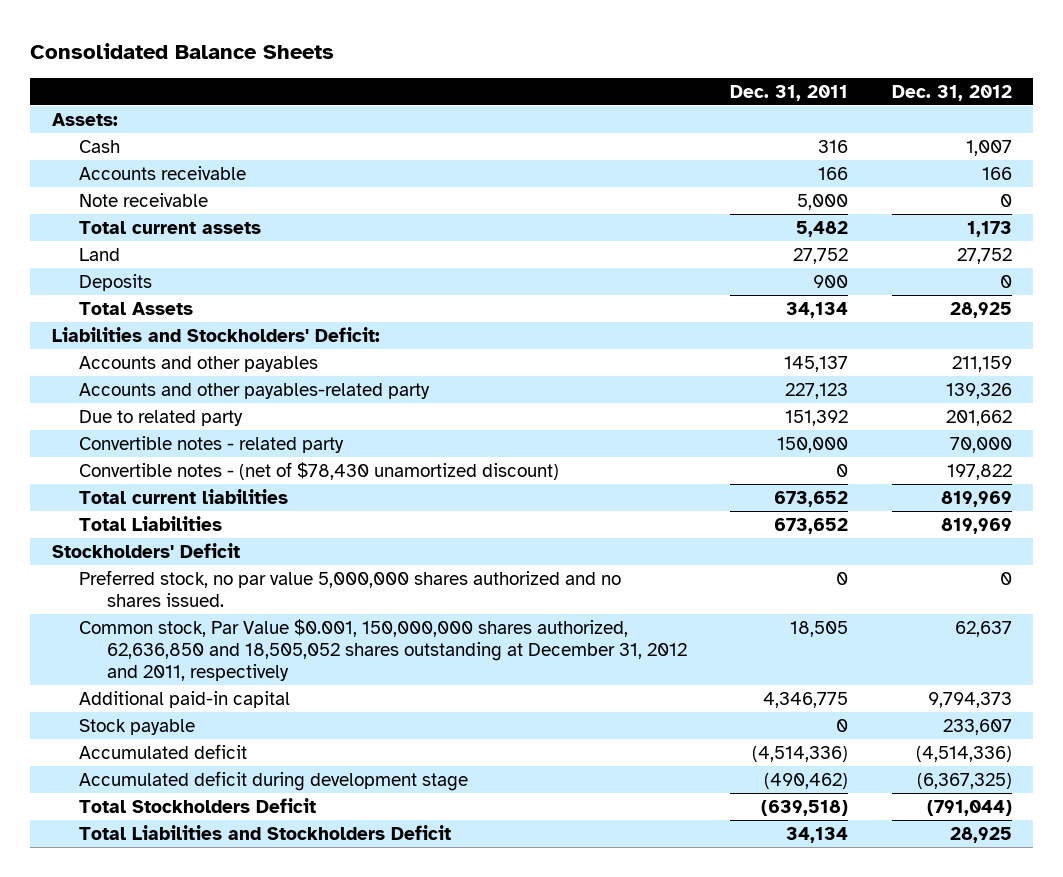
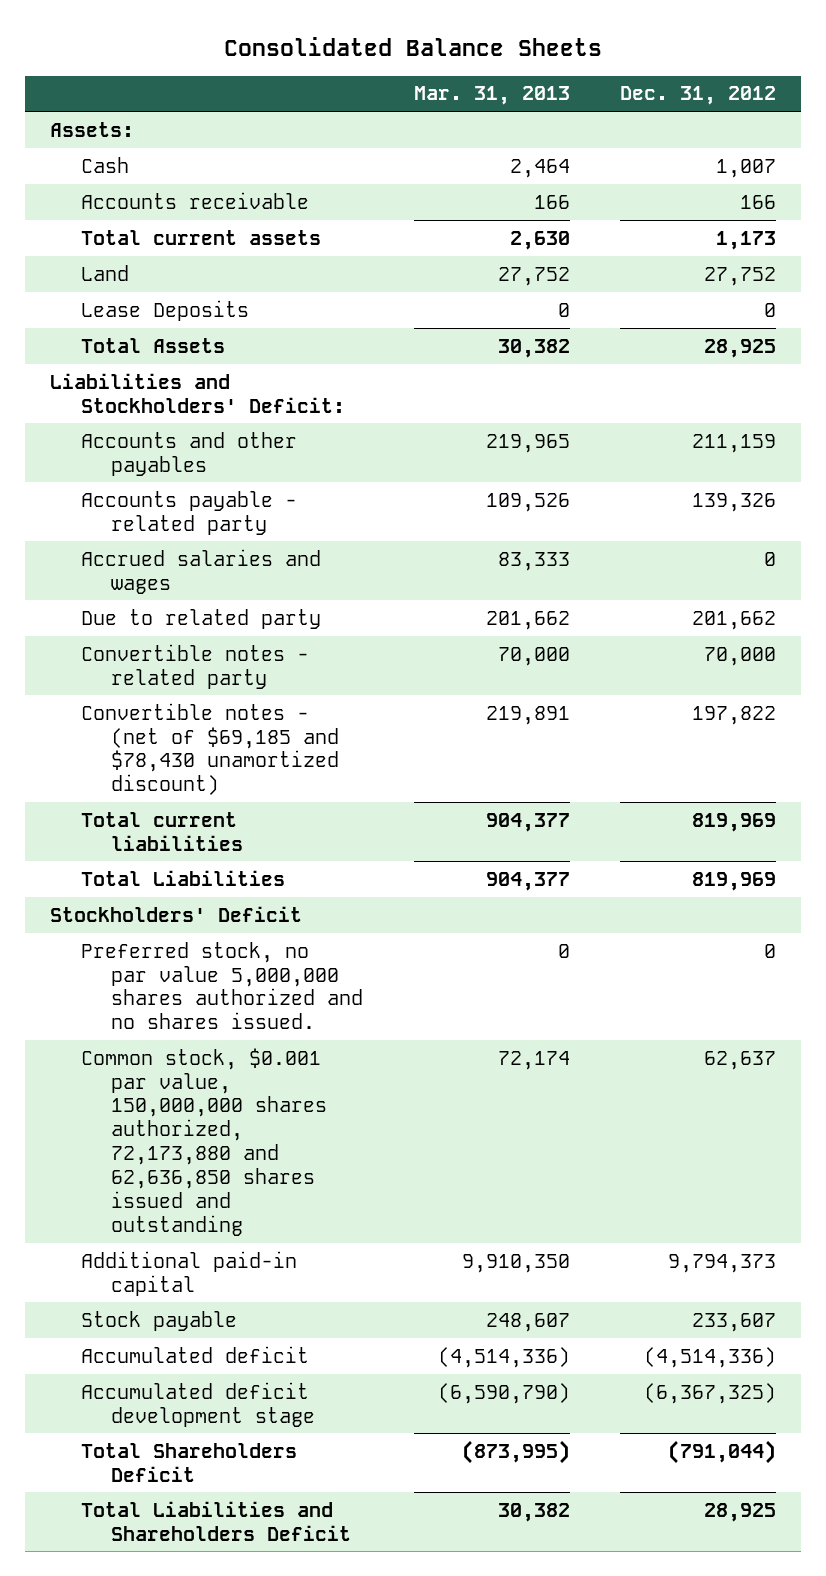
- | Dec. 31, 2011 | Dec. 31, 2012
+ | Mar. 31, 2013 | Dec. 31, 2012
- Note receivable | 5,000 | 0
- Deposits | 900 | 0
+ Lease Deposits | 0 | 0
- Accounts and other payables-related party | 227,123 | 139,326
+ Accounts payable - related party | 109,526 | 139,326
+ Accrued salaries and wages | 83,333 | 0
- Convertible notes - (net of $78,430 unamortized discount) | 0 | 197,822
+ Convertible notes - (net of $69,185 and $78,430 unamortized discount) | 219,891 | 197,822
- Common stock, Par Value $0.001, 150,000,000 shares authorized, 62,636,850 and 18,505,052 shares outstanding at December 31, 2012 and 2011, respectively | 18,505 | 62,637
+ Common stock, $0.001 par value, 150,000,000 shares authorized, 72,173,880 and 62,636,850 shares issued and outstanding | 72,174 | 62,637
- Accumulated deficit during development stage | (490,462) | (6,367,325)
- Total Stockholders Deficit | (639,518) | (791,044)
- Total Liabilities and Stockholders Deficit | 34,134 | 28,925
+ Accumulated deficit development stage | (6,590,790) | (6,367,325)
+ Total Shareholders Deficit | (873,995) | (791,044)
+ Total Liabilities and Shareholders Deficit | 30,382 | 28,925

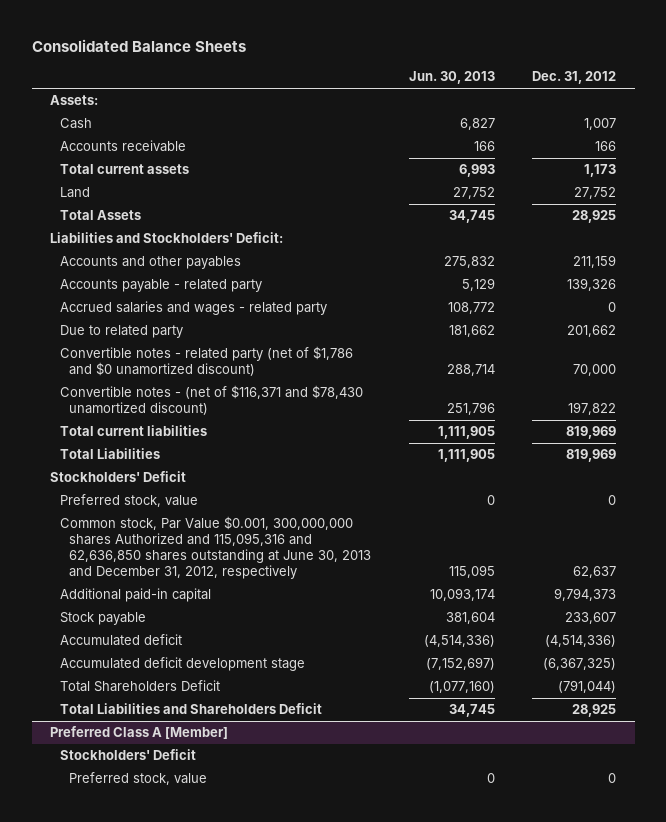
- | Mar. 31, 2013 | Dec. 31, 2012
+ | Jun. 30, 2013 | Dec. 31, 2012
- Lease Deposits | 0 | 0
- Accrued salaries and wages | 83,333 | 0
+ Accrued salaries and wages - related party | 108,772 | 0
- Convertible notes - related party | 70,000 | 70,000
- Convertible notes - (net of $69,185 and $78,430 unamortized discount) | 219,891 | 197,822
+ Convertible notes - related party (net of $1,786 and $0 unamortized discount) | 288,714 | 70,000
+ Convertible notes - (net of $116,371 and $78,430 unamortized discount) | 251,796 | 197,822
- Preferred stock, no par value 5,000,000 shares authorized and no shares issued. | 0 | 0
- Common stock, $0.001 par value, 150,000,000 shares authorized, 72,173,880 and 62,636,850 shares issued and outstanding | 72,174 | 62,637
+ Preferred stock, value | 0 | 0
+ Common stock, Par Value $0.001, 300,000,000 shares Authorized and 115,095,316 and 62,636,850 shares outstanding at June 30, 2013 and December 31, 2012, respectively | 115,095 | 62,637
+ Preferred Class A [Member]
+ Stockholders' Deficit
+ Preferred stock, value | 0 | 0

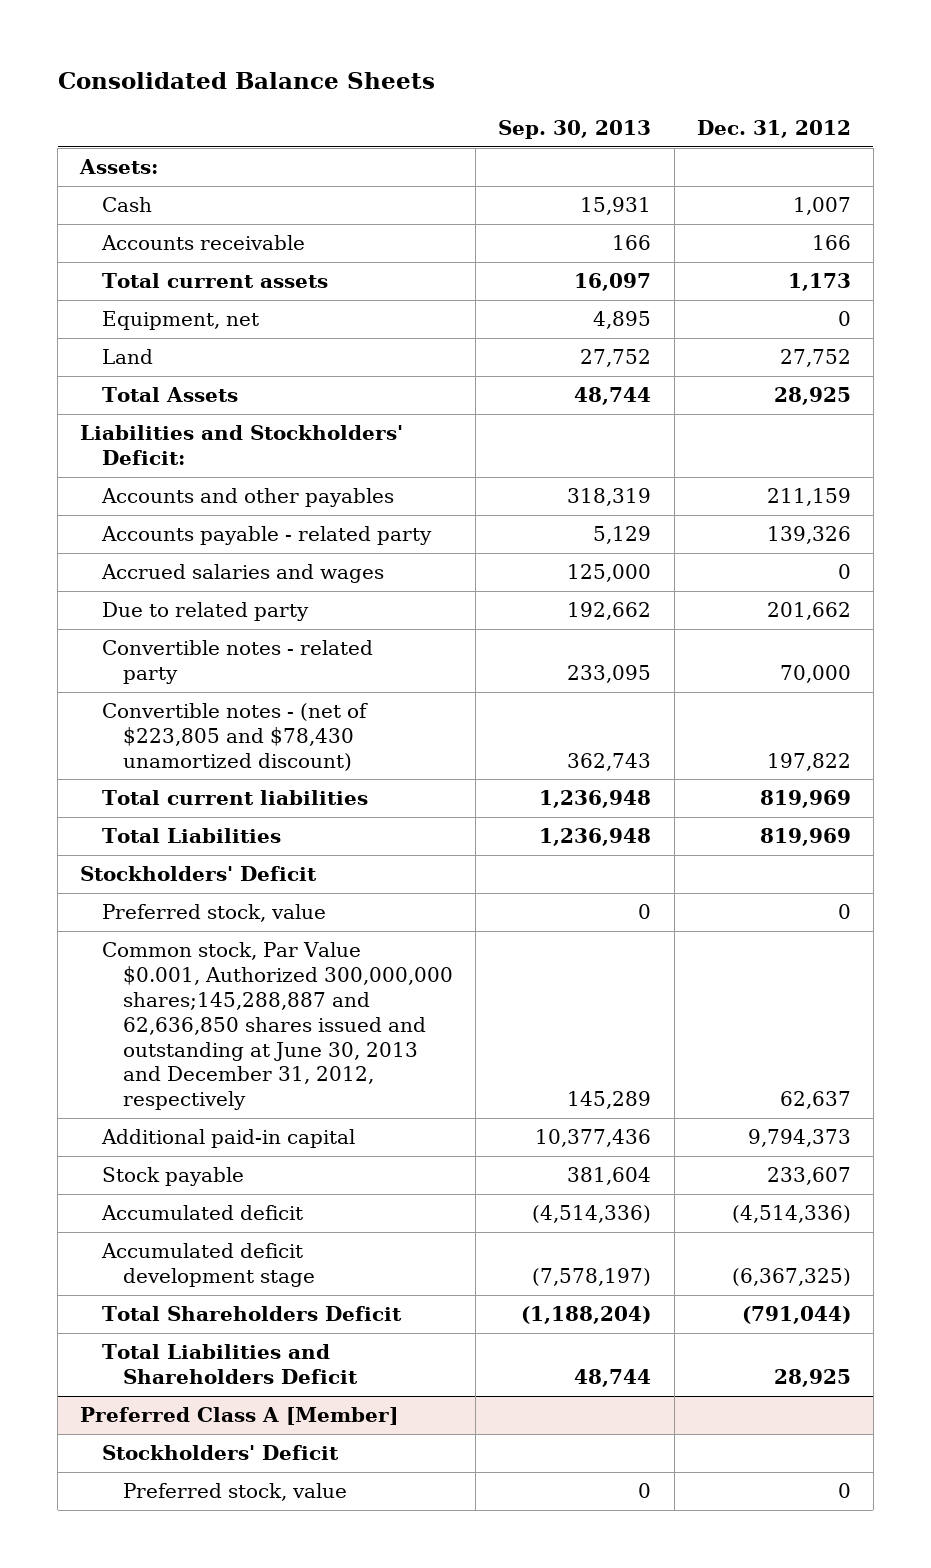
- | Jun. 30, 2013 | Dec. 31, 2012
+ | Sep. 30, 2013 | Dec. 31, 2012
+ Equipment, net | 4,895 | 0
- Accrued salaries and wages - related party | 108,772 | 0
+ Accrued salaries and wages | 125,000 | 0
- Convertible notes - related party (net of $1,786 and $0 unamortized discount) | 288,714 | 70,000
- Convertible notes - (net of $116,371 and $78,430 unamortized discount) | 251,796 | 197,822
+ Convertible notes - related party | 233,095 | 70,000
+ Convertible notes - (net of $223,805 and $78,430 unamortized discount) | 362,743 | 197,822
- Common stock, Par Value $0.001, 300,000,000 shares Authorized and 115,095,316 and 62,636,850 shares outstanding at June 30, 2013 and December 31, 2012, respectively | 115,095 | 62,637
+ Common stock, Par Value $0.001, Authorized 300,000,000 shares;145,288,887 and 62,636,850 shares issued and outstanding at June 30, 2013 and December 31, 2012, respectively | 145,289 | 62,637

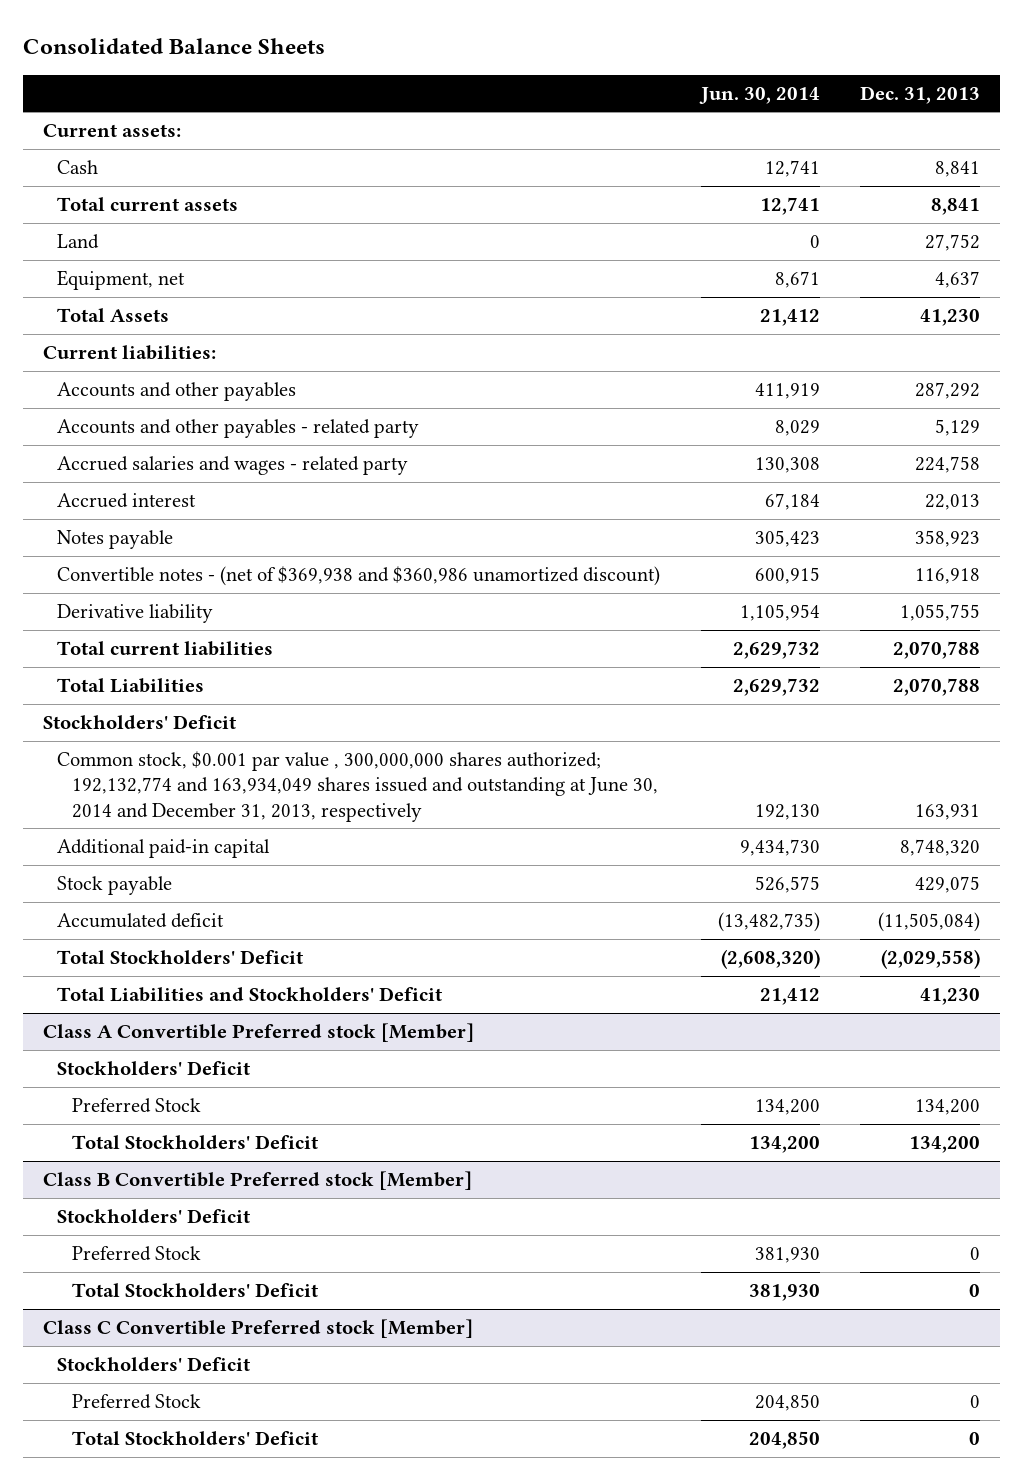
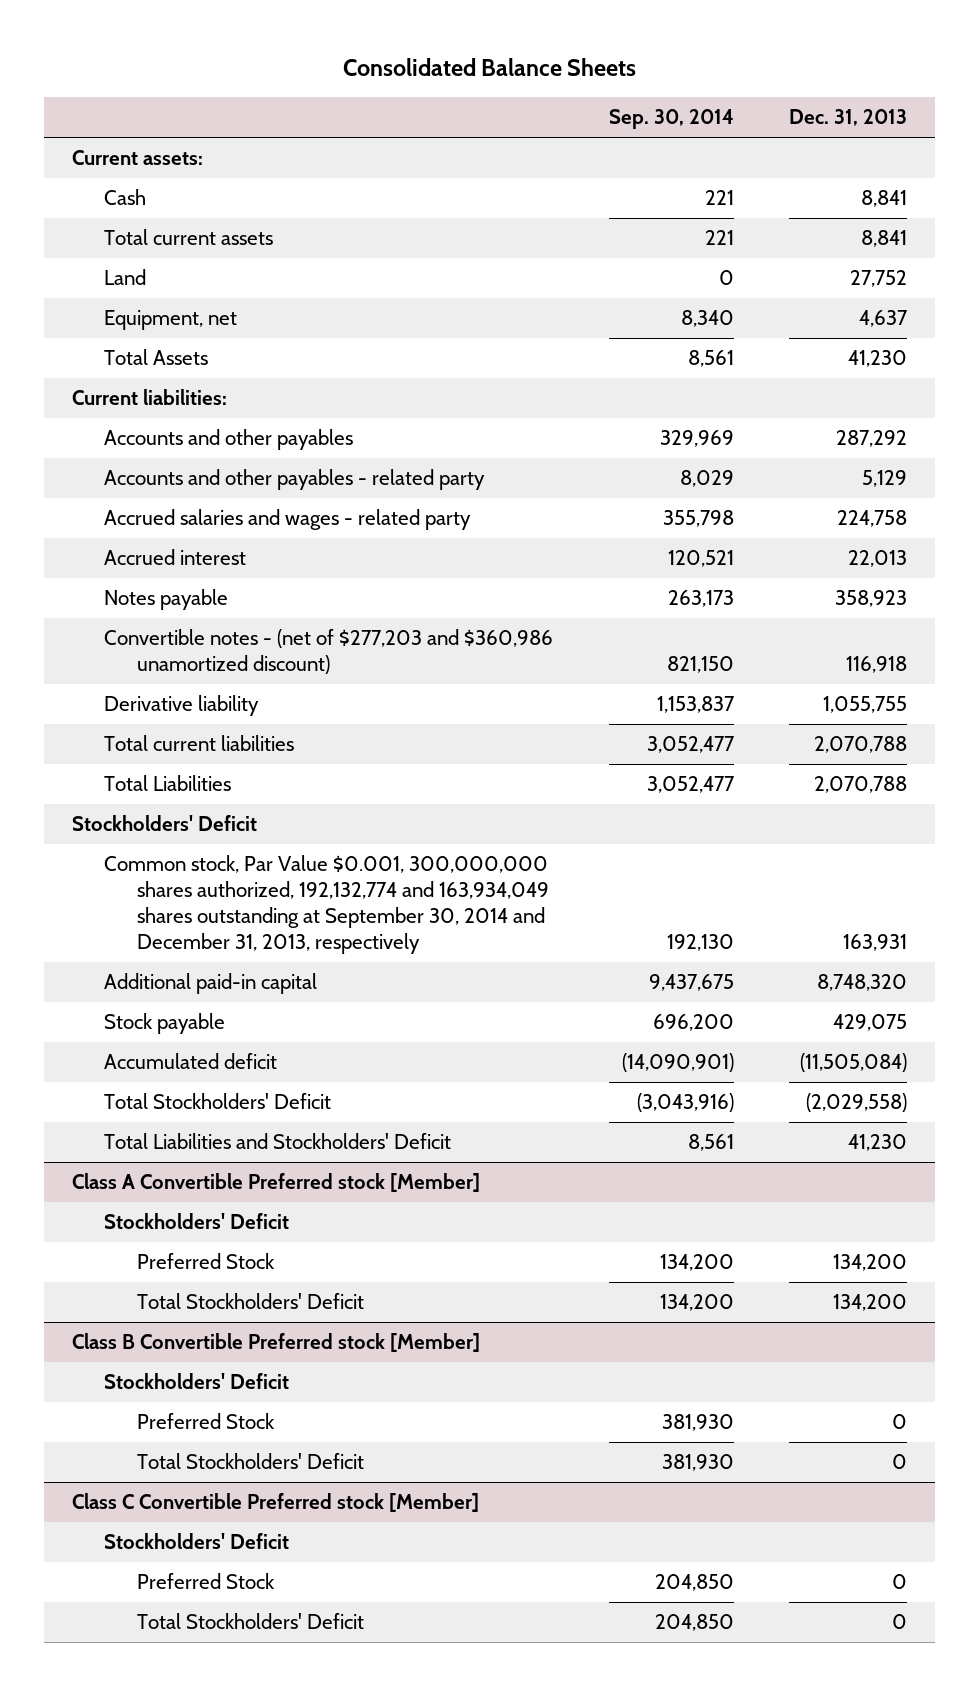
- | Jun. 30, 2014 | Dec. 31, 2013
+ | Sep. 30, 2014 | Dec. 31, 2013
- Convertible notes - (net of $369,938 and $360,986 unamortized discount) | 600,915 | 116,918
+ Convertible notes - (net of $277,203 and $360,986 unamortized discount) | 821,150 | 116,918
- Common stock, $0.001 par value , 300,000,000 shares authorized; 192,132,774 and 163,934,049 shares issued and outstanding at June 30, 2014 and December 31, 2013, respectively | 192,130 | 163,931
+ Common stock, Par Value $0.001, 300,000,000 shares authorized, 192,132,774 and 163,934,049 shares outstanding at September 30, 2014 and December 31, 2013, respectively | 192,130 | 163,931

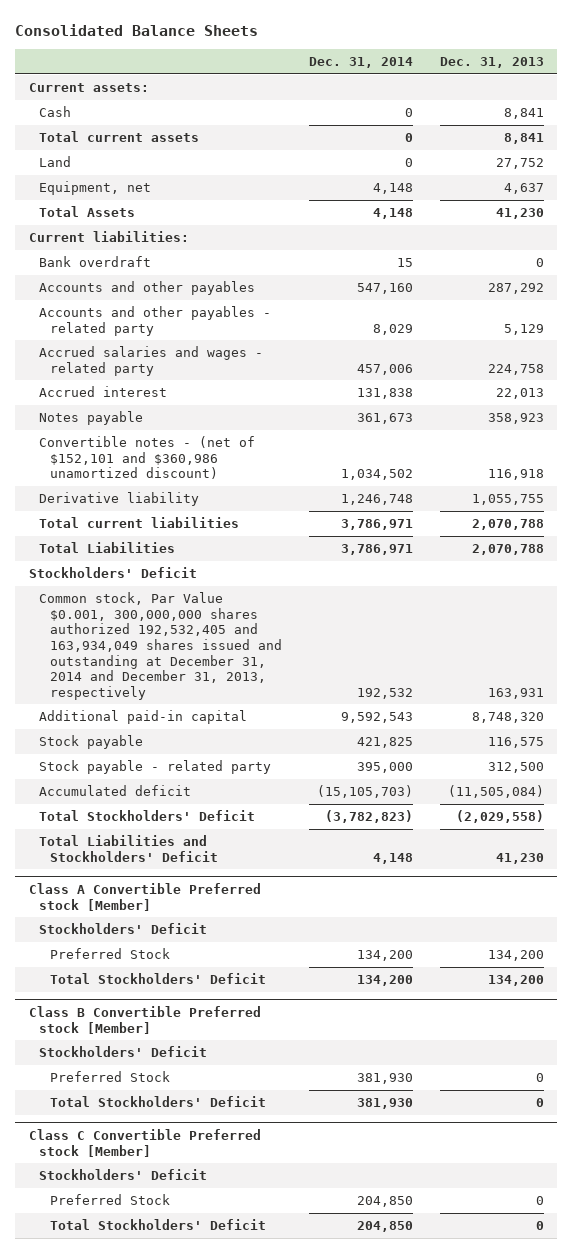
- | Sep. 30, 2014 | Dec. 31, 2013
+ | Dec. 31, 2014 | Dec. 31, 2013
+ Bank overdraft | 15 | 0
- Convertible notes - (net of $277,203 and $360,986 unamortized discount) | 821,150 | 116,918
+ Convertible notes - (net of $152,101 and $360,986 unamortized discount) | 1,034,502 | 116,918
- Common stock, Par Value $0.001, 300,000,000 shares authorized, 192,132,774 and 163,934,049 shares outstanding at September 30, 2014 and December 31, 2013, respectively | 192,130 | 163,931
+ Common stock, Par Value $0.001, 300,000,000 shares authorized 192,532,405 and 163,934,049 shares issued and outstanding at December 31, 2014 and December 31, 2013, respectively | 192,532 | 163,931
- Stock payable | 696,200 | 429,075
+ Stock payable | 421,825 | 116,575
+ Stock payable - related party | 395,000 | 312,500

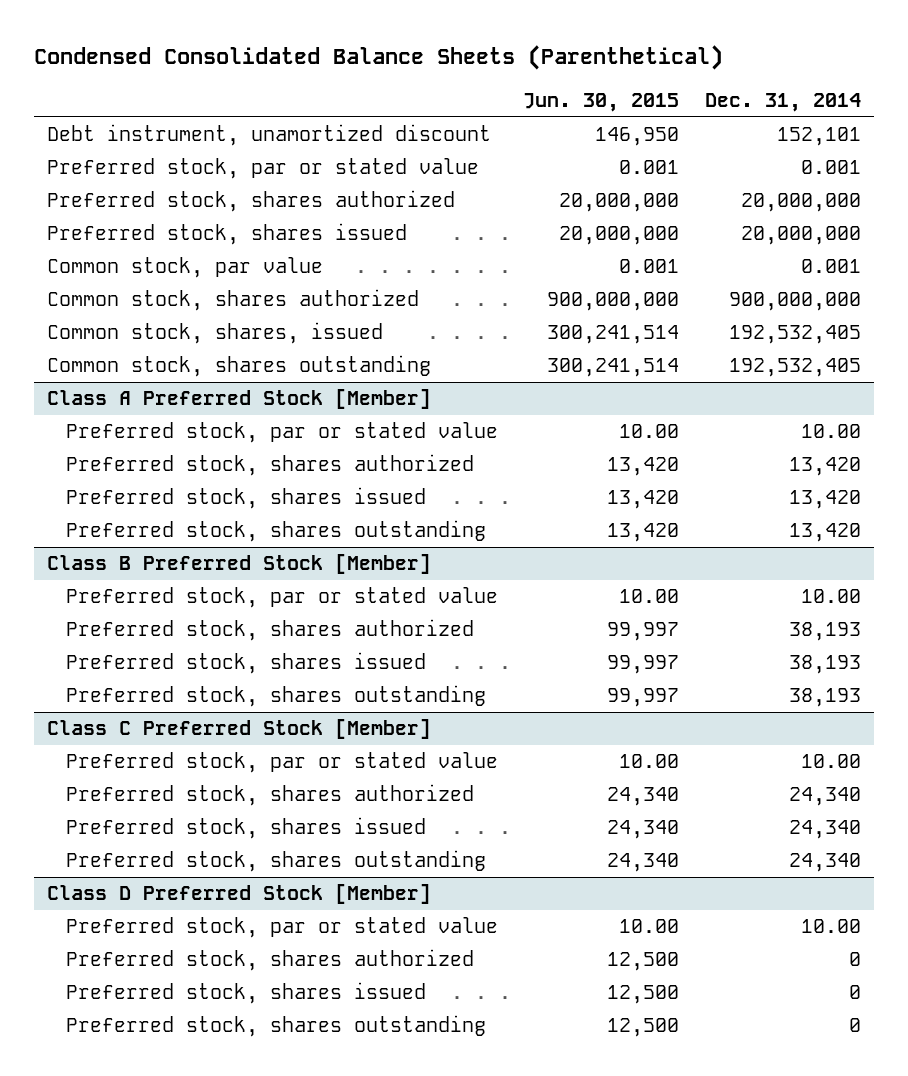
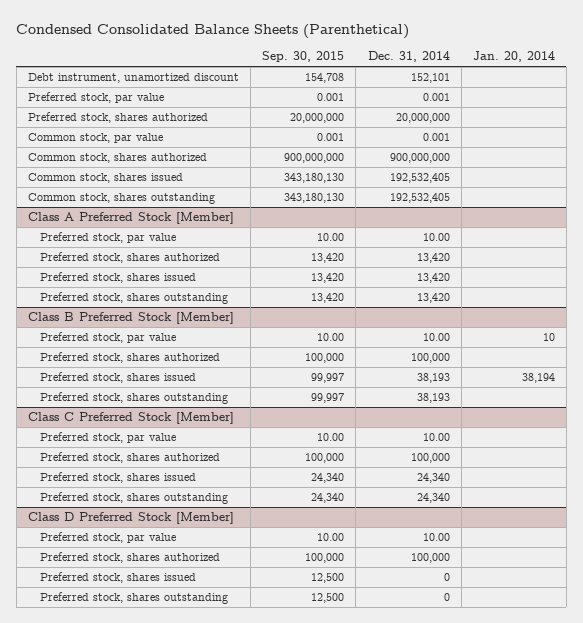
- | Jun. 30, 2015 | Dec. 31, 2014
+ | Sep. 30, 2015 | Dec. 31, 2014 | Jan. 20, 2014
- Preferred stock, par or stated value | 0.001 | 0.001
+ Preferred stock, par value | 0.001 | 0.001 |
- Preferred stock, shares issued | 20,000,000 | 20,000,000
- Common stock, shares, issued | 300,241,514 | 192,532,405
+ Common stock, shares issued | 343,180,130 | 192,532,405 |
@ Class A Preferred Stock [Member]
- Preferred stock, par or stated value | 10.00 | 10.00
+ Preferred stock, par value | 10.00 | 10.00 |
@ Class B Preferred Stock [Member]
- Preferred stock, par or stated value | 10.00 | 10.00
- Preferred stock, shares authorized | 99,997 | 38,193
+ Preferred stock, par value | 10.00 | 10.00 | 10
+ Preferred stock, shares authorized | 100,000 | 100,000 |
@ Class C Preferred Stock [Member]
- Preferred stock, par or stated value | 10.00 | 10.00
- Preferred stock, shares authorized | 24,340 | 24,340
+ Preferred stock, par value | 10.00 | 10.00 |
+ Preferred stock, shares authorized | 100,000 | 100,000 |
@ Class D Preferred Stock [Member]
- Preferred stock, par or stated value | 10.00 | 10.00
- Preferred stock, shares authorized | 12,500 | 0
+ Preferred stock, par value | 10.00 | 10.00 |
+ Preferred stock, shares authorized | 100,000 | 100,000 |

